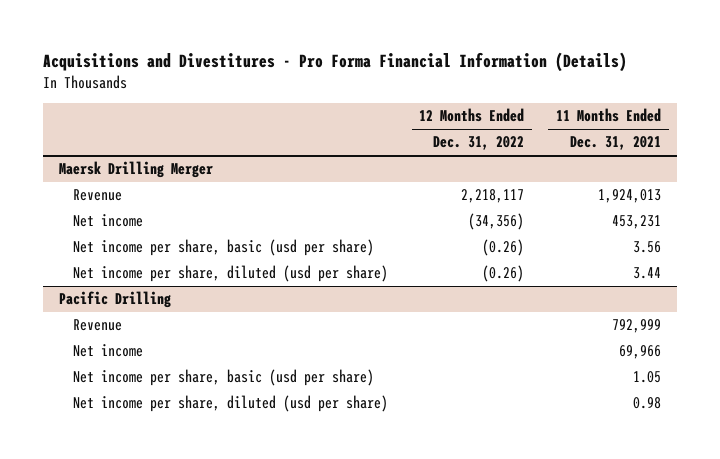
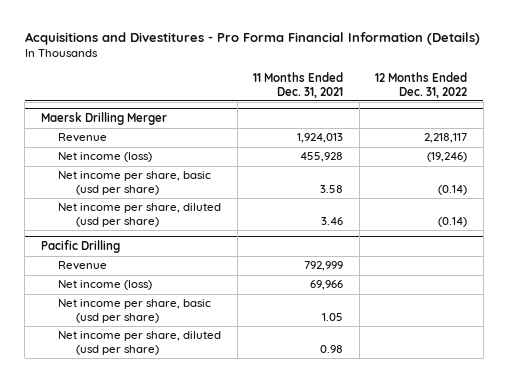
- | 12 Months Ended Dec. 31, 2022 | 11 Months Ended Dec. 31, 2021
+ | 11 Months Ended Dec. 31, 2021 | 12 Months Ended Dec. 31, 2022
@ Maersk Drilling Merger
- Net income | (34,356) | 453,231
- Net income per share, basic (usd per share) | (0.26) | 3.56
- Net income per share, diluted (usd per share) | (0.26) | 3.44
+ Net income (loss) | 455,928 | (19,246)
+ Net income per share, basic (usd per share) | 3.58 | (0.14)
+ Net income per share, diluted (usd per share) | 3.46 | (0.14)
@ Pacific Drilling
- Net income | | 69,966
+ Net income (loss) | 69,966 |

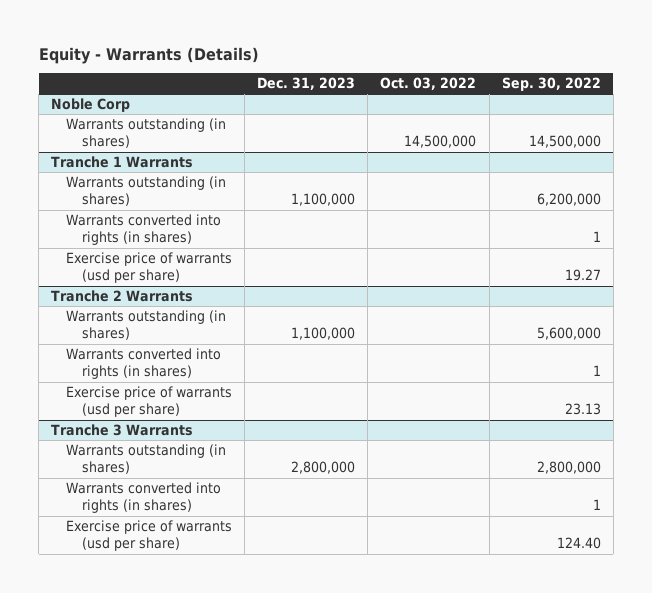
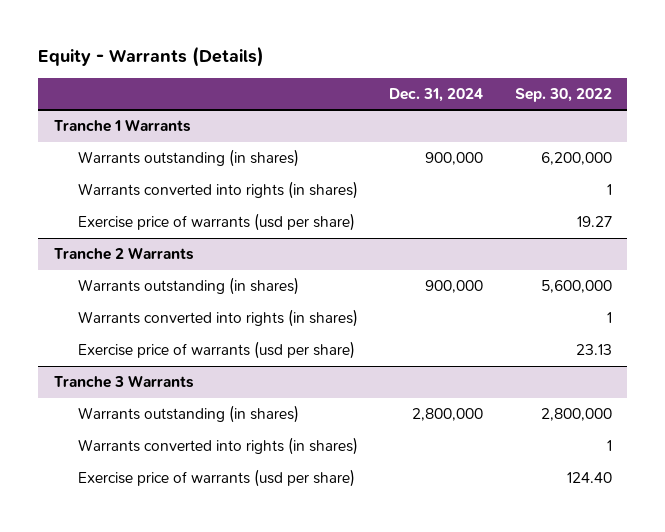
- | Dec. 31, 2023 | Oct. 03, 2022 | Sep. 30, 2022
+ | Dec. 31, 2024 | Sep. 30, 2022
- Noble Corp
- Warrants outstanding (in shares) | | 14,500,000 | 14,500,000

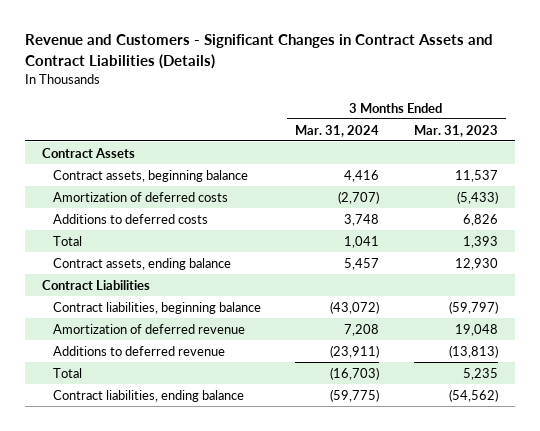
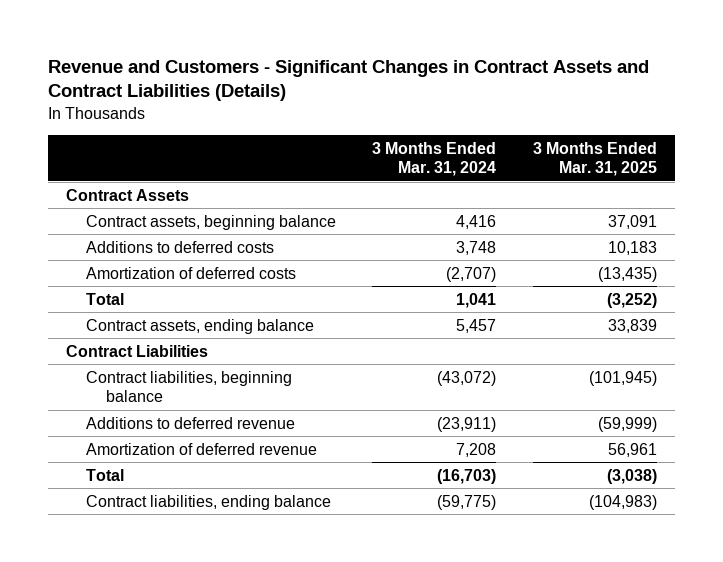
- | 3 Months Ended Mar. 31, 2024 | 3 Months Ended Mar. 31, 2023
+ | 3 Months Ended Mar. 31, 2024 | 3 Months Ended Mar. 31, 2025
moved down: Amortization of deferred costs | (2,707) | (13,435)
moved down: Amortization of deferred revenue | 7,208 | 56,961

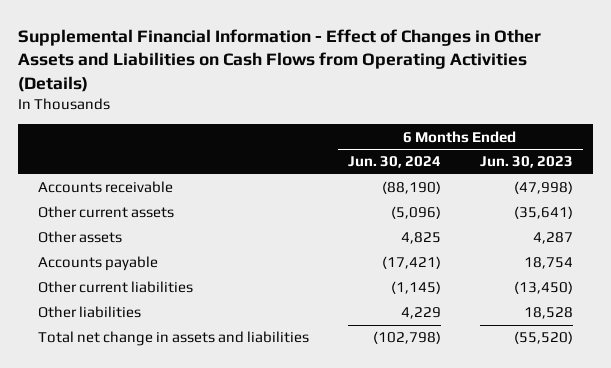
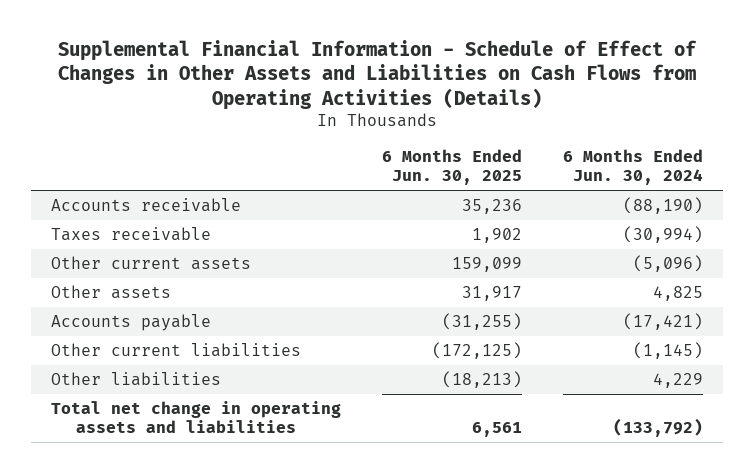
- Supplemental Financial Information - Effect of Changes in Other Assets and Liabilities on Cash Flows from Operating Activities (Details)
+ Supplemental Financial Information - Schedule of Effect of Changes in Other Assets and Liabilities on Cash Flows from Operating Activities (Details)
- | 6 Months Ended Jun. 30, 2024 | 6 Months Ended Jun. 30, 2023
+ | 6 Months Ended Jun. 30, 2025 | 6 Months Ended Jun. 30, 2024
+ Taxes receivable | 1,902 | (30,994)
- Total net change in assets and liabilities | (102,798) | (55,520)
+ Total net change in operating assets and liabilities | 6,561 | (133,792)

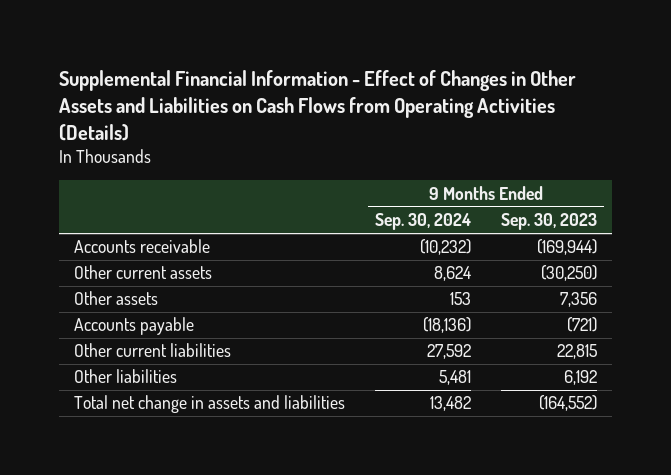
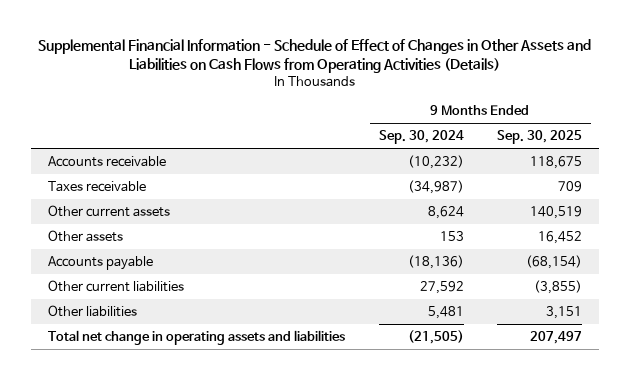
- Supplemental Financial Information - Effect of Changes in Other Assets and Liabilities on Cash Flows from Operating Activities (Details)
+ Supplemental Financial Information - Schedule of Effect of Changes in Other Assets and Liabilities on Cash Flows from Operating Activities (Details)
- | 9 Months Ended Sep. 30, 2024 | 9 Months Ended Sep. 30, 2023
+ | 9 Months Ended Sep. 30, 2024 | 9 Months Ended Sep. 30, 2025
+ Taxes receivable | (34,987) | 709
- Total net change in assets and liabilities | 13,482 | (164,552)
+ Total net change in operating assets and liabilities | (21,505) | 207,497

